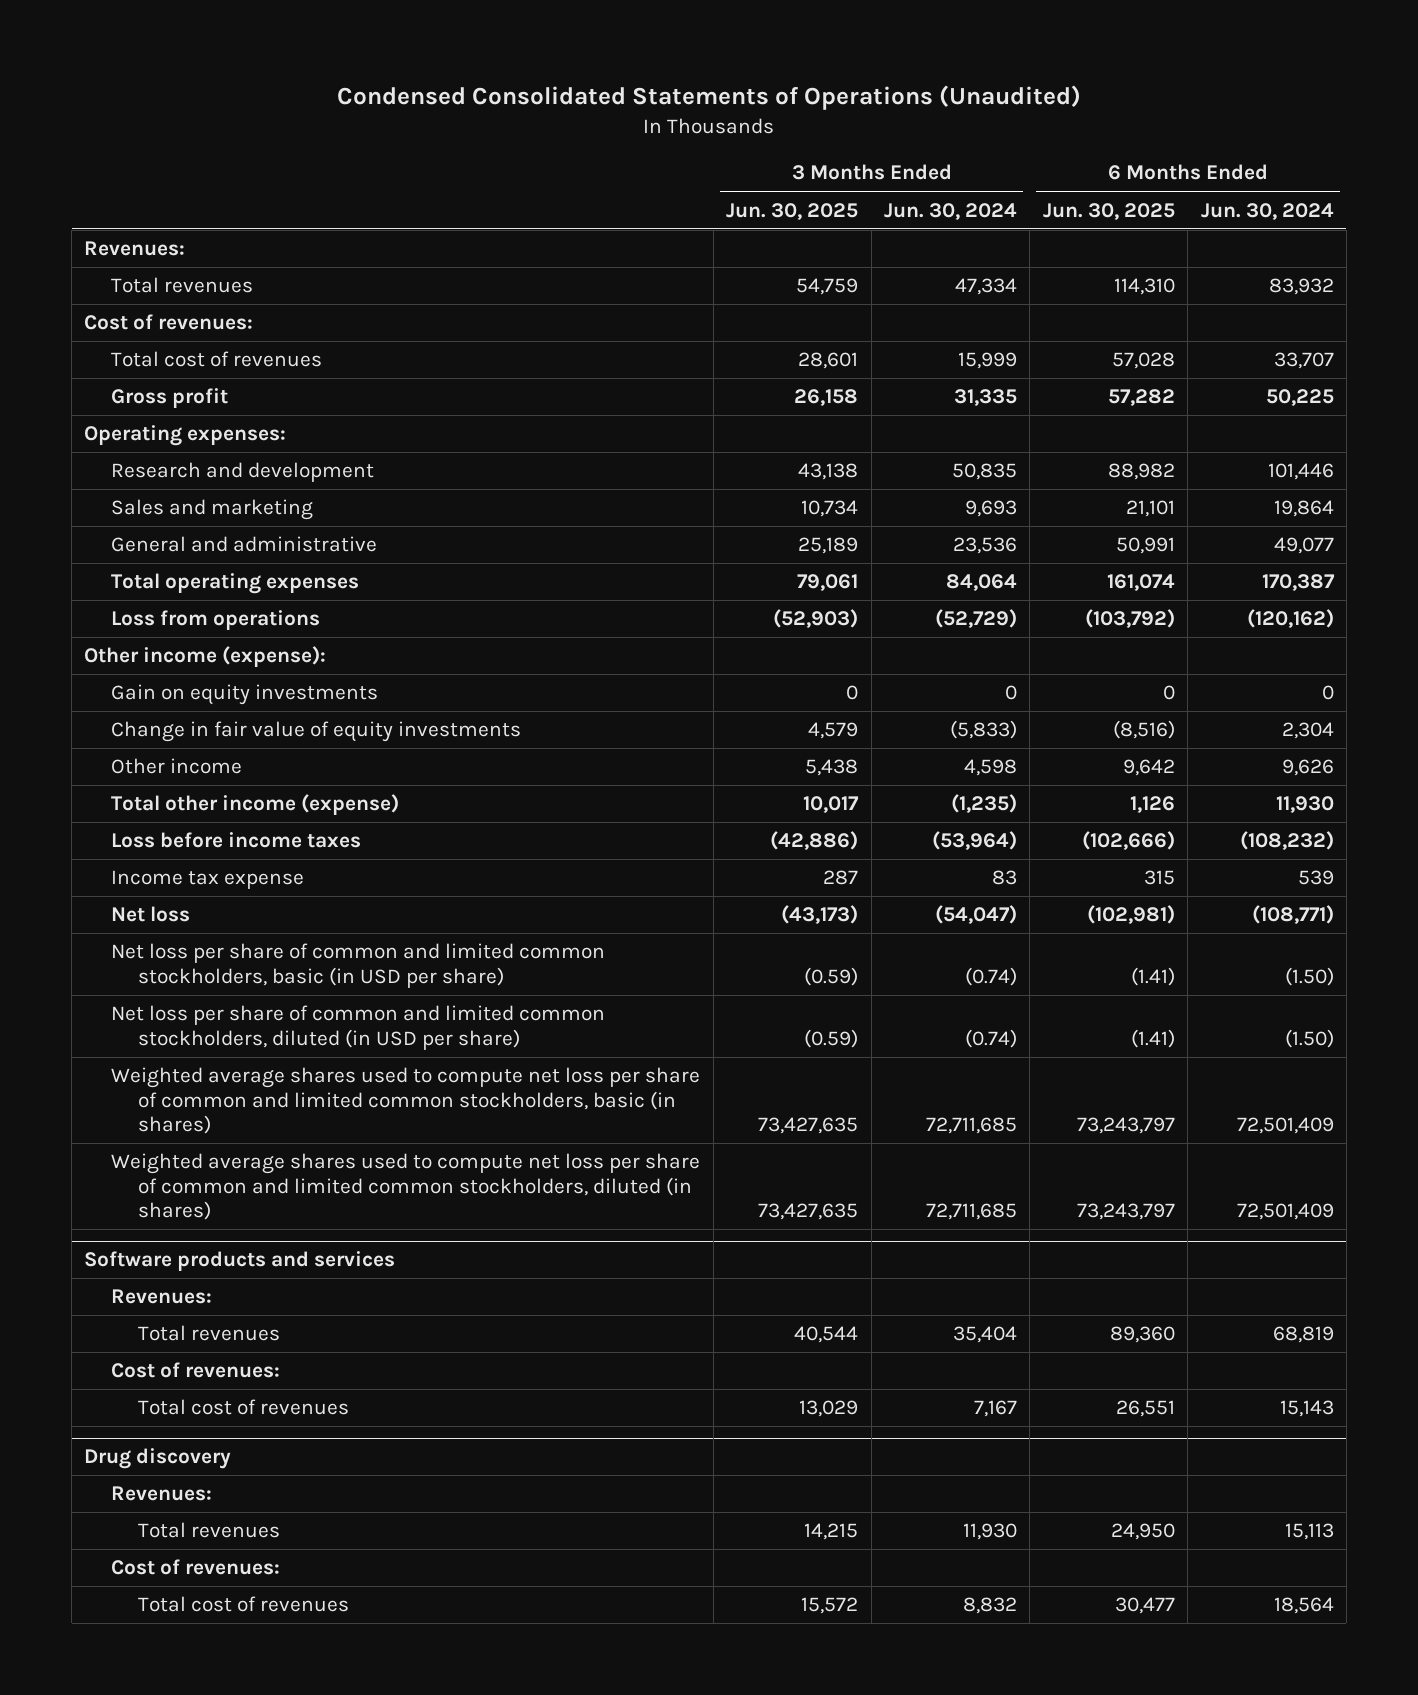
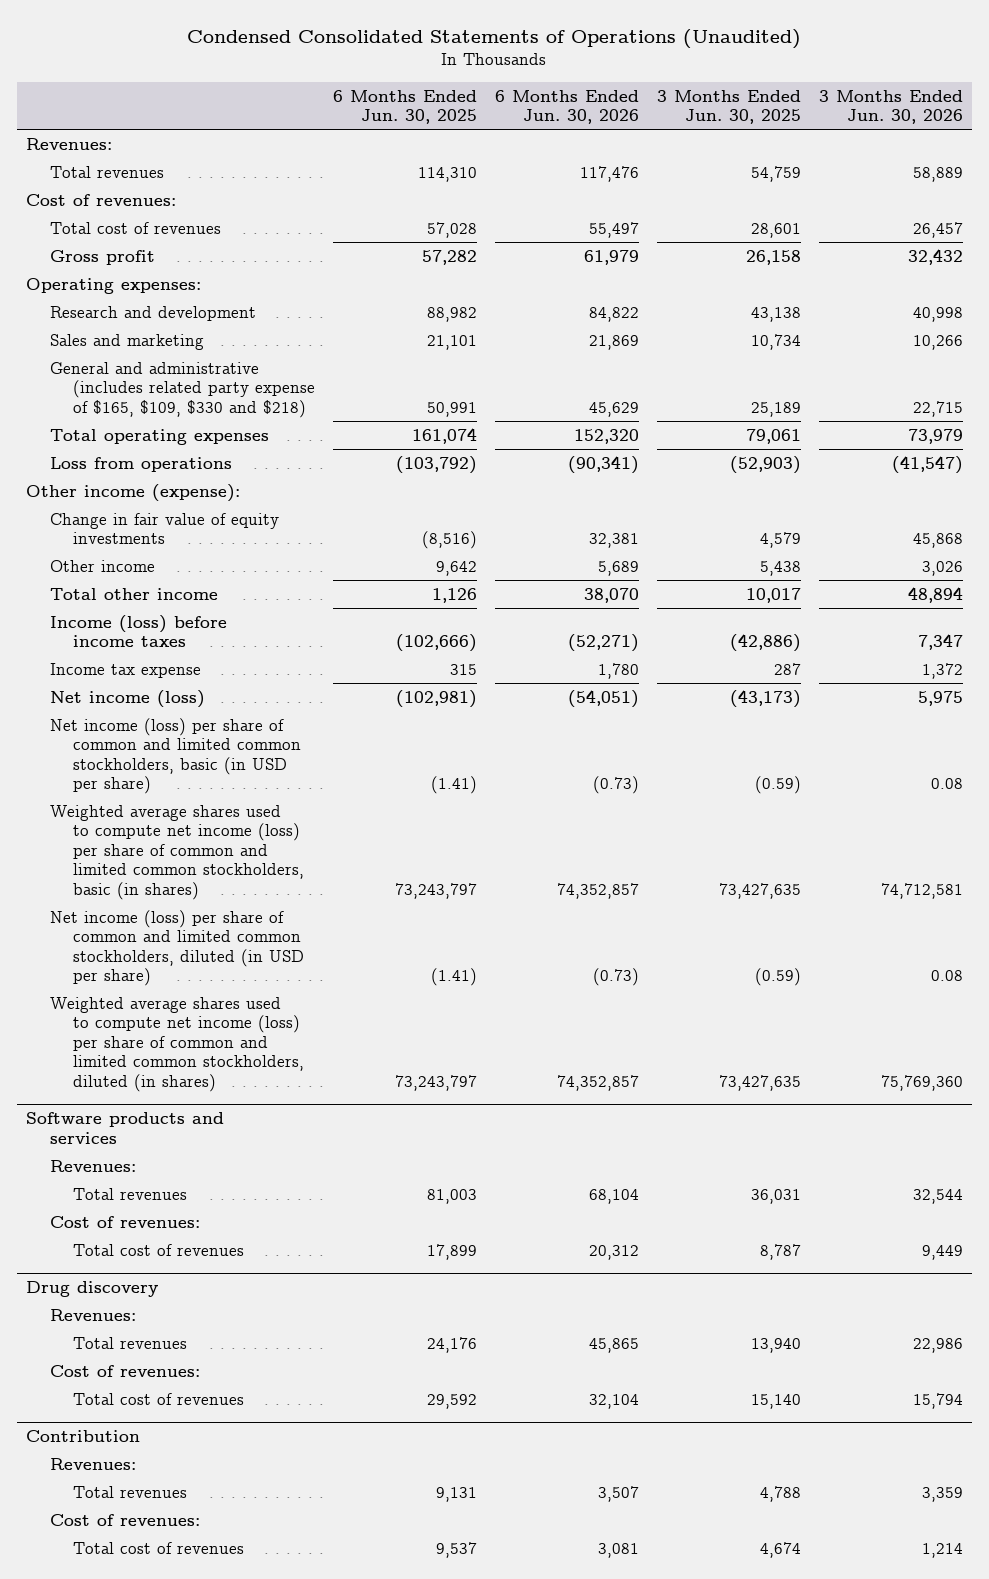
- | 3 Months Ended Jun. 30, 2025 | 3 Months Ended Jun. 30, 2024 | 6 Months Ended Jun. 30, 2025 | 6 Months Ended Jun. 30, 2024
+ | 6 Months Ended Jun. 30, 2025 | 6 Months Ended Jun. 30, 2026 | 3 Months Ended Jun. 30, 2025 | 3 Months Ended Jun. 30, 2026
- General and administrative | 25,189 | 23,536 | 50,991 | 49,077
+ General and administrative (includes related party expense of $165, $109, $330 and $218) | 50,991 | 45,629 | 25,189 | 22,715
- Gain on equity investments | 0 | 0 | 0 | 0
- Total other income (expense) | 10,017 | (1,235) | 1,126 | 11,930
- Loss before income taxes | (42,886) | (53,964) | (102,666) | (108,232)
+ Total other income | 1,126 | 38,070 | 10,017 | 48,894
+ Income (loss) before income taxes | (102,666) | (52,271) | (42,886) | 7,347
- Net loss | (43,173) | (54,047) | (102,981) | (108,771)
- Net loss per share of common and limited common stockholders, basic (in USD per share) | (0.59) | (0.74) | (1.41) | (1.50)
- Net loss per share of common and limited common stockholders, diluted (in USD per share) | (0.59) | (0.74) | (1.41) | (1.50)
- Weighted average shares used to compute net loss per share of common and limited common stockholders, basic (in shares) | 73,427,635 | 72,711,685 | 73,243,797 | 72,501,409
- Weighted average shares used to compute net loss per share of common and limited common stockholders, diluted (in shares) | 73,427,635 | 72,711,685 | 73,243,797 | 72,501,409
+ Net income (loss) | (102,981) | (54,051) | (43,173) | 5,975
+ Net income (loss) per share of common and limited common stockholders, basic (in USD per share) | (1.41) | (0.73) | (0.59) | 0.08
+ Weighted average shares used to compute net income (loss) per share of common and limited common stockholders, basic (in shares) | 73,243,797 | 74,352,857 | 73,427,635 | 74,712,581
+ Net income (loss) per share of common and limited common stockholders, diluted (in USD per share) | (1.41) | (0.73) | (0.59) | 0.08
+ Weighted average shares used to compute net income (loss) per share of common and limited common stockholders, diluted (in shares) | 73,243,797 | 74,352,857 | 73,427,635 | 75,769,360
@ Software products and services
- Total revenues | 40,544 | 35,404 | 89,360 | 68,819
+ Total revenues | 81,003 | 68,104 | 36,031 | 32,544
- Total cost of revenues | 13,029 | 7,167 | 26,551 | 15,143
+ Total cost of revenues | 17,899 | 20,312 | 8,787 | 9,449
@ Drug discovery
- Total revenues | 14,215 | 11,930 | 24,950 | 15,113
+ Total revenues | 24,176 | 45,865 | 13,940 | 22,986
- Total cost of revenues | 15,572 | 8,832 | 30,477 | 18,564
+ Total cost of revenues | 29,592 | 32,104 | 15,140 | 15,794
+ Contribution
+ Revenues:
+ Total revenues | 9,131 | 3,507 | 4,788 | 3,359
+ Cost of revenues:
+ Total cost of revenues | 9,537 | 3,081 | 4,674 | 1,214

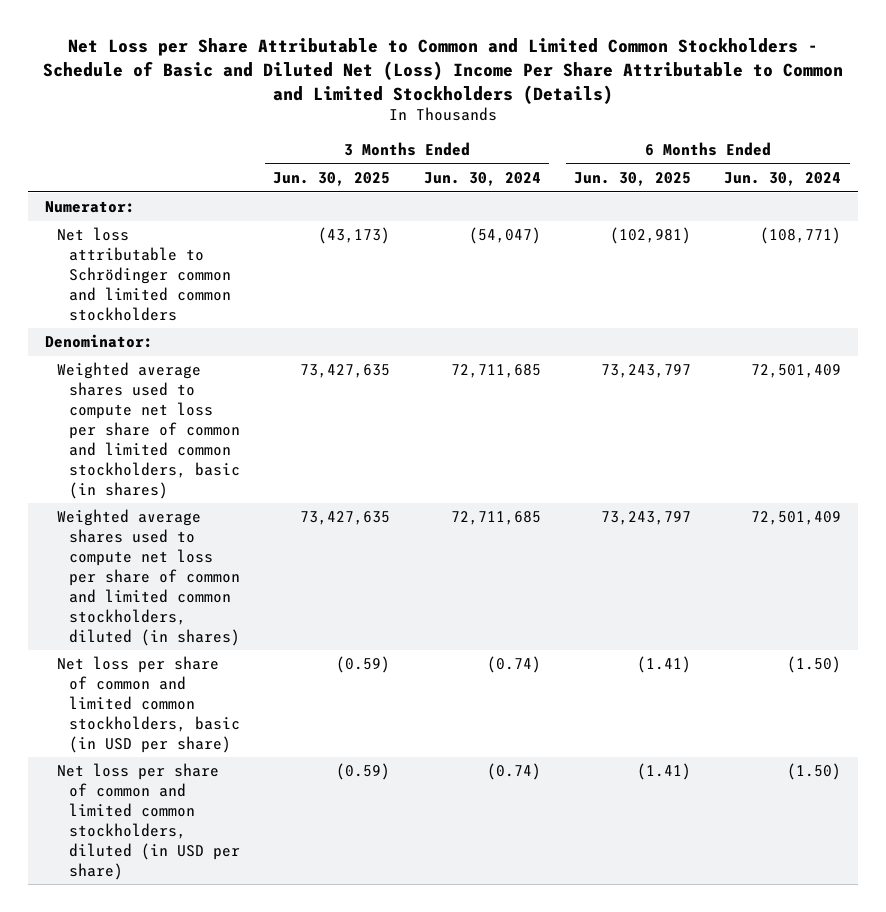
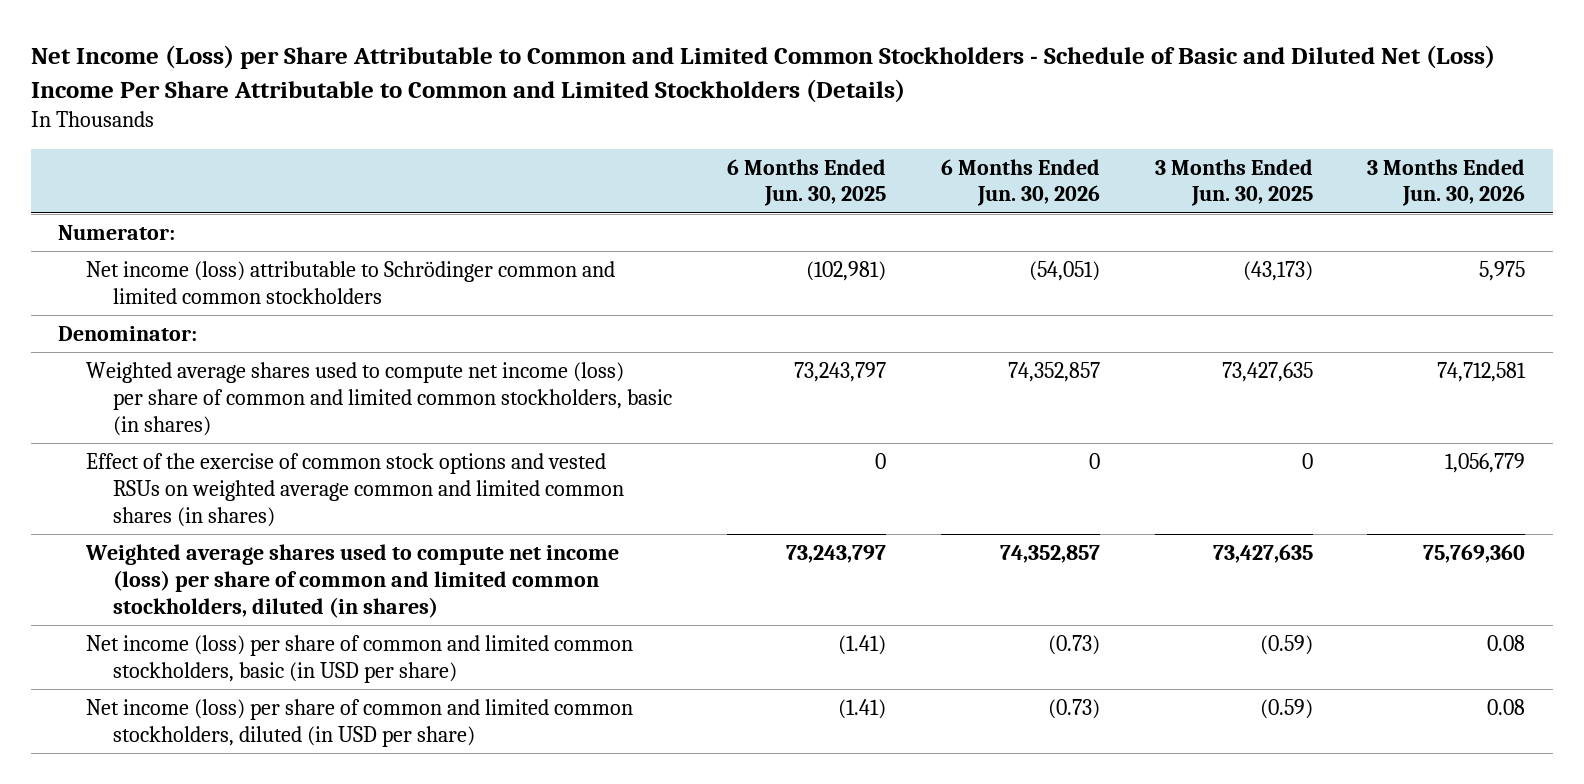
- Net Loss per Share Attributable to Common and Limited Common Stockholders - Schedule of Basic and Diluted Net (Loss) Income Per Share Attributable to Common and Limited Stockholders (Details)
+ Net Income (Loss) per Share Attributable to Common and Limited Common Stockholders - Schedule of Basic and Diluted Net (Loss) Income Per Share Attributable to Common and Limited Stockholders (Details)
- | 3 Months Ended Jun. 30, 2025 | 3 Months Ended Jun. 30, 2024 | 6 Months Ended Jun. 30, 2025 | 6 Months Ended Jun. 30, 2024
+ | 6 Months Ended Jun. 30, 2025 | 6 Months Ended Jun. 30, 2026 | 3 Months Ended Jun. 30, 2025 | 3 Months Ended Jun. 30, 2026
- Net loss attributable to Schrödinger common and limited common stockholders | (43,173) | (54,047) | (102,981) | (108,771)
+ Net income (loss) attributable to Schrödinger common and limited common stockholders | (102,981) | (54,051) | (43,173) | 5,975
- Weighted average shares used to compute net loss per share of common and limited common stockholders, basic (in shares) | 73,427,635 | 72,711,685 | 73,243,797 | 72,501,409
- Weighted average shares used to compute net loss per share of common and limited common stockholders, diluted (in shares) | 73,427,635 | 72,711,685 | 73,243,797 | 72,501,409
- Net loss per share of common and limited common stockholders, basic (in USD per share) | (0.59) | (0.74) | (1.41) | (1.50)
- Net loss per share of common and limited common stockholders, diluted (in USD per share) | (0.59) | (0.74) | (1.41) | (1.50)
+ Weighted average shares used to compute net income (loss) per share of common and limited common stockholders, basic (in shares) | 73,243,797 | 74,352,857 | 73,427,635 | 74,712,581
+ Effect of the exercise of common stock options and vested RSUs on weighted average common and limited common shares (in shares) | 0 | 0 | 0 | 1,056,779
+ Weighted average shares used to compute net income (loss) per share of common and limited common stockholders, diluted (in shares) | 73,243,797 | 74,352,857 | 73,427,635 | 75,769,360
+ Net income (loss) per share of common and limited common stockholders, basic (in USD per share) | (1.41) | (0.73) | (0.59) | 0.08
+ Net income (loss) per share of common and limited common stockholders, diluted (in USD per share) | (1.41) | (0.73) | (0.59) | 0.08

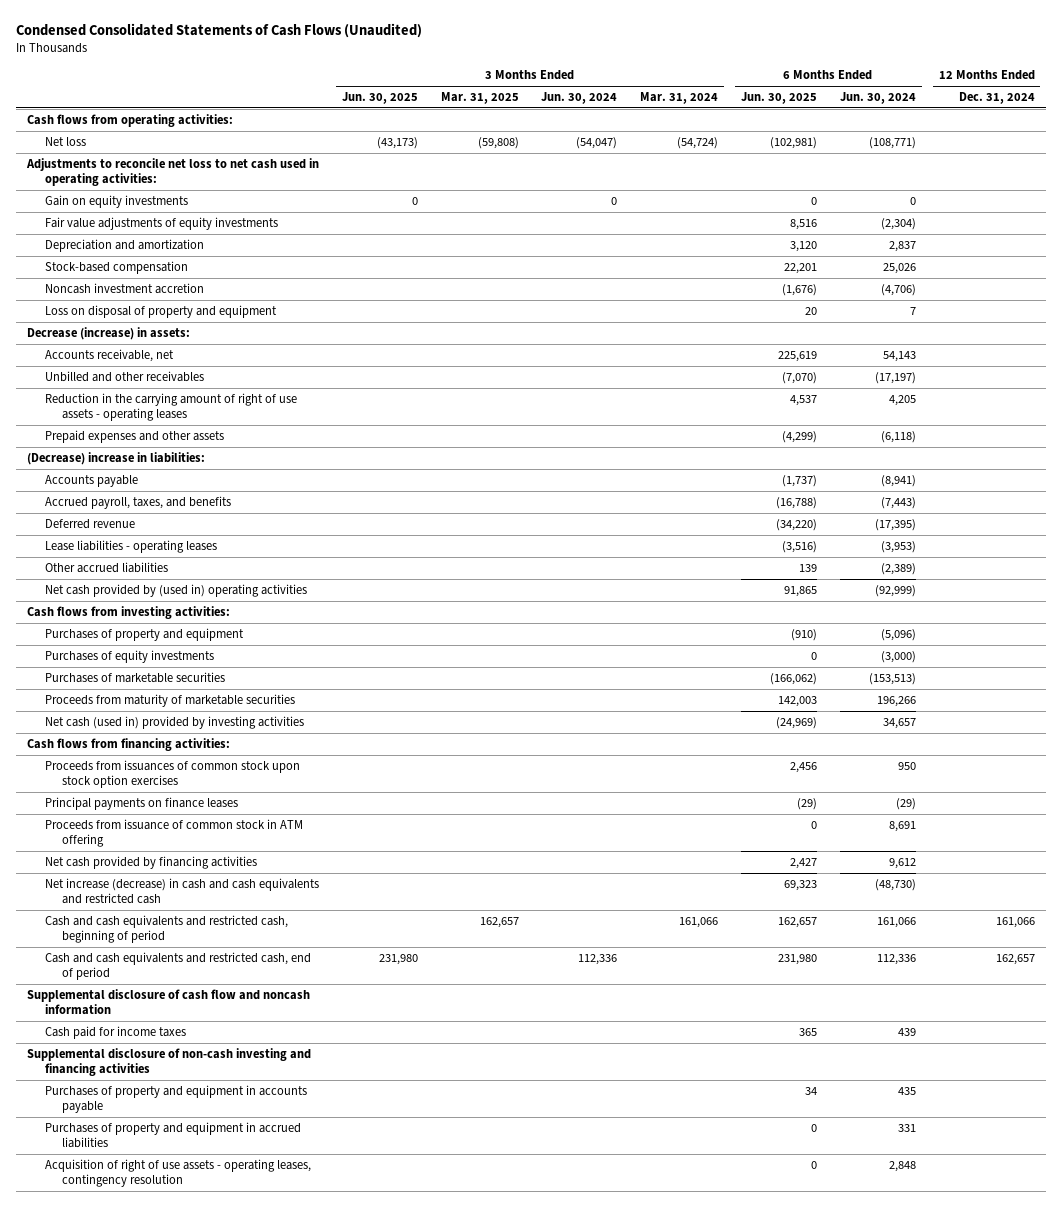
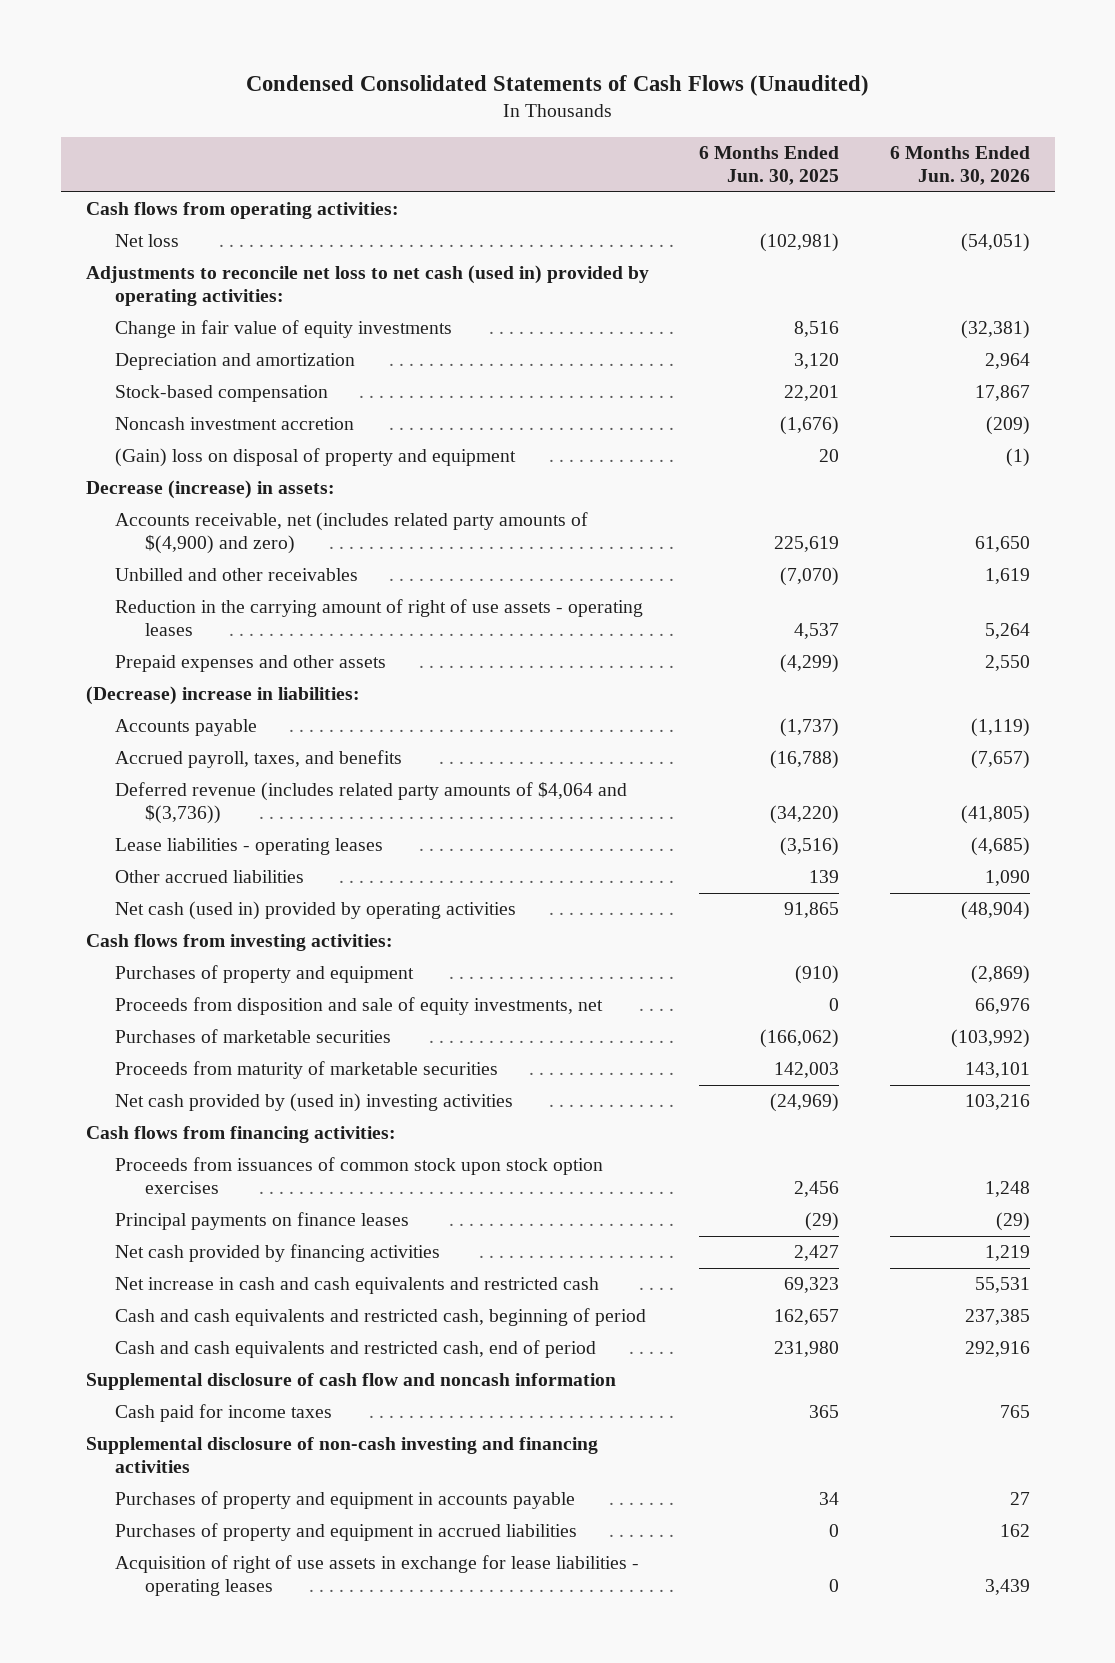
- | 3 Months Ended Jun. 30, 2025 | 3 Months Ended Mar. 31, 2025 | 3 Months Ended Jun. 30, 2024 | 3 Months Ended Mar. 31, 2024 | 6 Months Ended Jun. 30, 2025 | 6 Months Ended Jun. 30, 2024 | 12 Months Ended Dec. 31, 2024
+ | 6 Months Ended Jun. 30, 2025 | 6 Months Ended Jun. 30, 2026
- Adjustments to reconcile net loss to net cash used in operating activities:
- Gain on equity investments | 0 | | 0 | | 0 | 0 |
- Fair value adjustments of equity investments | | | | | 8,516 | (2,304) |
+ Adjustments to reconcile net loss to net cash (used in) provided by operating activities:
+ Change in fair value of equity investments | 8,516 | (32,381)
- Loss on disposal of property and equipment | | | | | 20 | 7 |
+ (Gain) loss on disposal of property and equipment | 20 | (1)
- Accounts receivable, net | | | | | 225,619 | 54,143 |
+ Accounts receivable, net (includes related party amounts of $(4,900) and zero) | 225,619 | 61,650
- Deferred revenue | | | | | (34,220) | (17,395) |
+ Deferred revenue (includes related party amounts of $4,064 and $(3,736)) | (34,220) | (41,805)
- Net cash provided by (used in) operating activities | | | | | 91,865 | (92,999) |
+ Net cash (used in) provided by operating activities | 91,865 | (48,904)
- Purchases of equity investments | | | | | 0 | (3,000) |
+ Proceeds from disposition and sale of equity investments, net | 0 | 66,976
- Net cash (used in) provided by investing activities | | | | | (24,969) | 34,657 |
+ Net cash provided by (used in) investing activities | (24,969) | 103,216
- Proceeds from issuance of common stock in ATM offering | | | | | 0 | 8,691 |
- Net increase (decrease) in cash and cash equivalents and restricted cash | | | | | 69,323 | (48,730) |
+ Net increase in cash and cash equivalents and restricted cash | 69,323 | 55,531
- Acquisition of right of use assets - operating leases, contingency resolution | | | | | 0 | 2,848 |
+ Acquisition of right of use assets in exchange for lease liabilities - operating leases | 0 | 3,439

